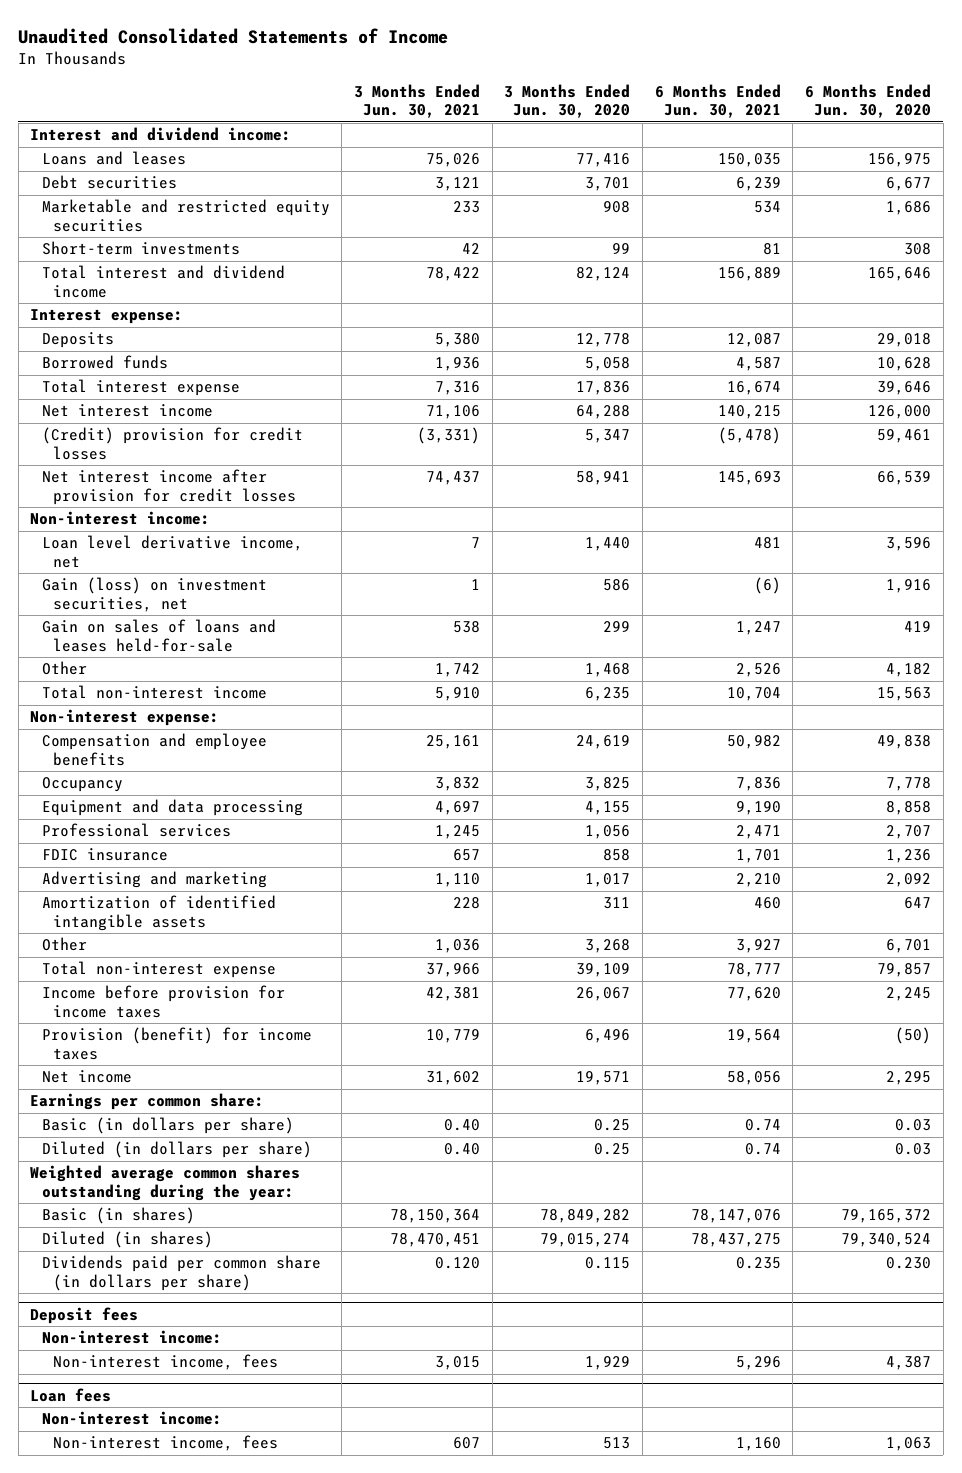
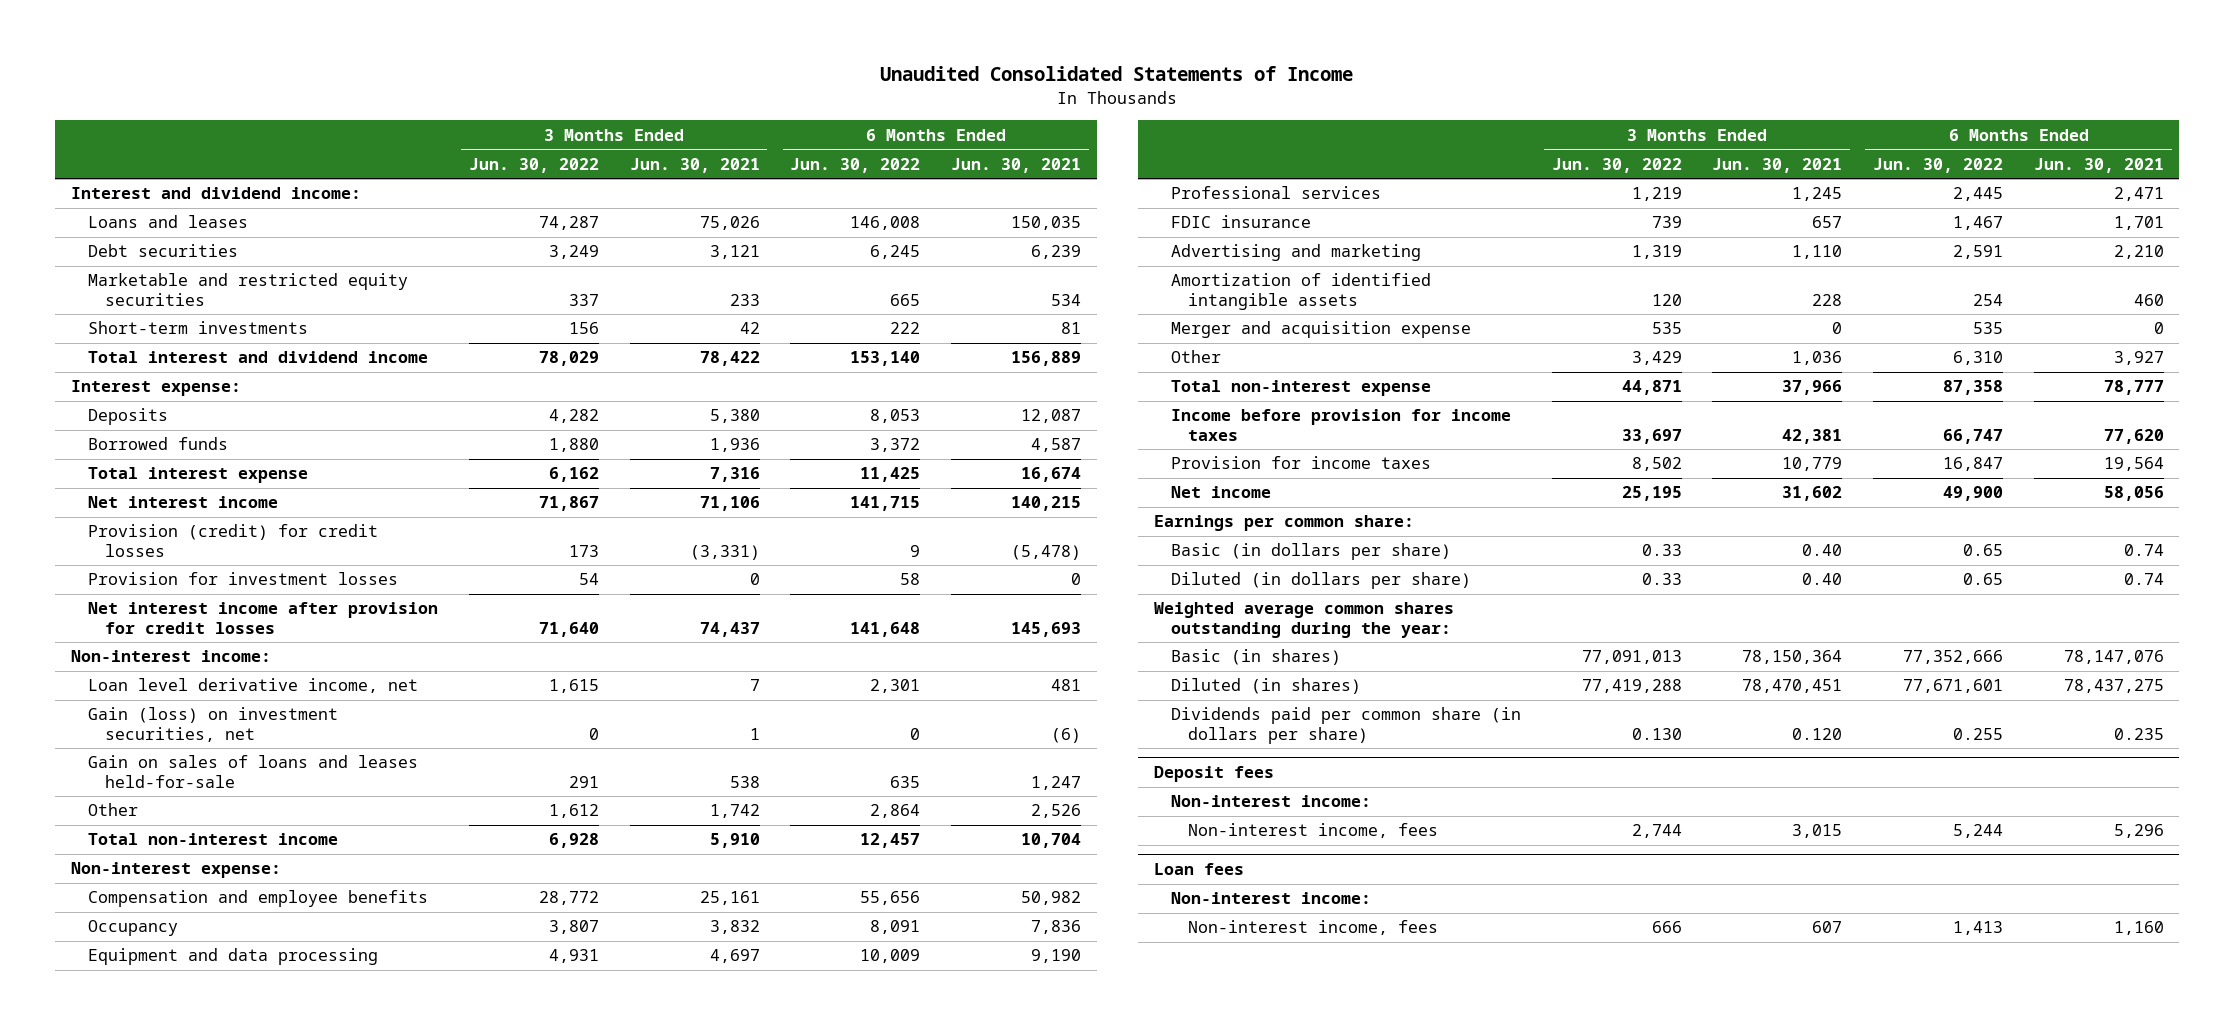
- | 3 Months Ended Jun. 30, 2021 | 3 Months Ended Jun. 30, 2020 | 6 Months Ended Jun. 30, 2021 | 6 Months Ended Jun. 30, 2020
+ | 3 Months Ended Jun. 30, 2022 | 3 Months Ended Jun. 30, 2021 | 6 Months Ended Jun. 30, 2022 | 6 Months Ended Jun. 30, 2021
- (Credit) provision for credit losses | (3,331) | 5,347 | (5,478) | 59,461
+ Provision (credit) for credit losses | 173 | (3,331) | 9 | (5,478)
+ Provision for investment losses | 54 | 0 | 58 | 0
+ Merger and acquisition expense | 535 | 0 | 535 | 0
- Provision (benefit) for income taxes | 10,779 | 6,496 | 19,564 | (50)
+ Provision for income taxes | 8,502 | 10,779 | 16,847 | 19,564

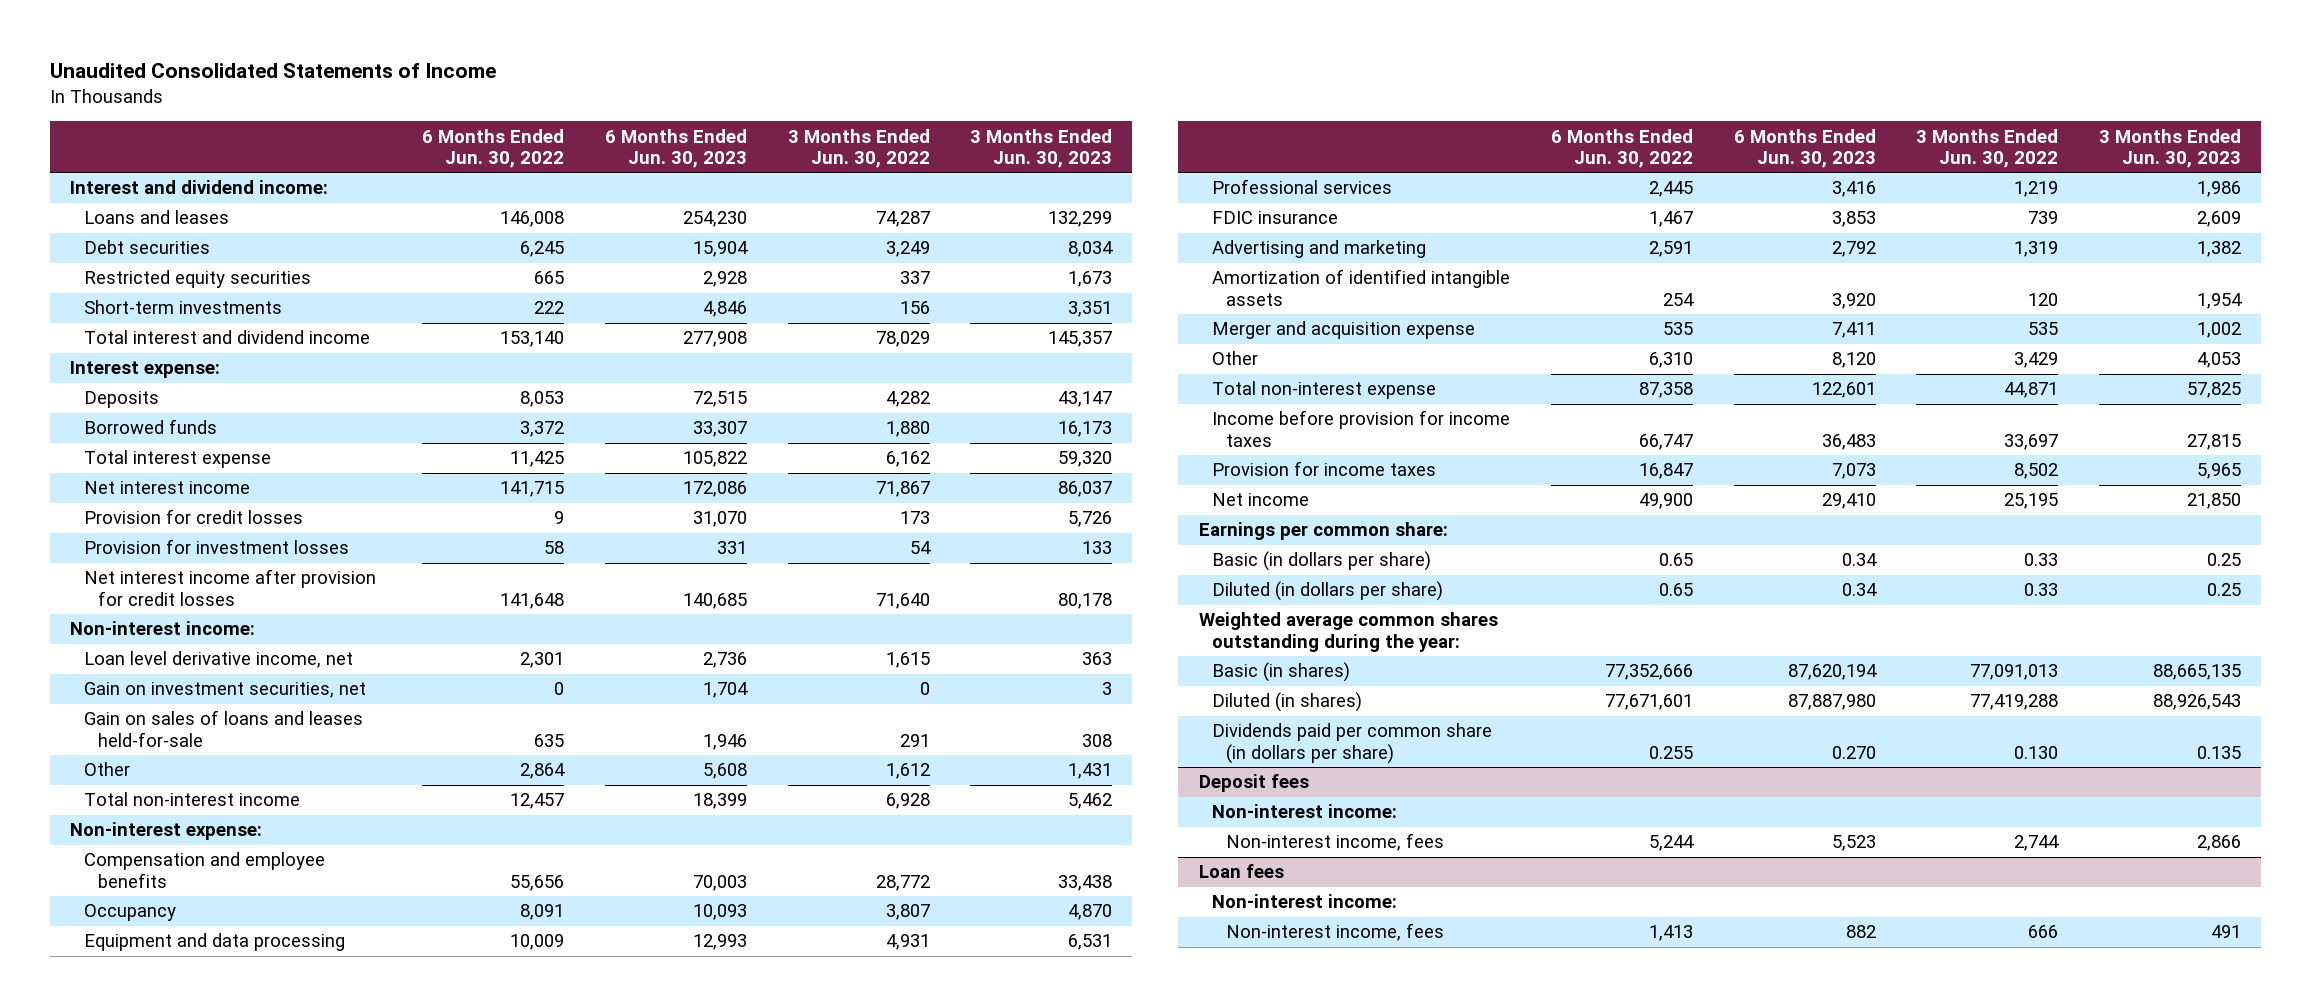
- | 3 Months Ended Jun. 30, 2022 | 3 Months Ended Jun. 30, 2021 | 6 Months Ended Jun. 30, 2022 | 6 Months Ended Jun. 30, 2021
+ | 6 Months Ended Jun. 30, 2022 | 6 Months Ended Jun. 30, 2023 | 3 Months Ended Jun. 30, 2022 | 3 Months Ended Jun. 30, 2023
- Marketable and restricted equity securities | 337 | 233 | 665 | 534
+ Restricted equity securities | 665 | 2,928 | 337 | 1,673
- Provision (credit) for credit losses | 173 | (3,331) | 9 | (5,478)
+ Provision for credit losses | 9 | 31,070 | 173 | 5,726
- Gain (loss) on investment securities, net | 0 | 1 | 0 | (6)
+ Gain on investment securities, net | 0 | 1,704 | 0 | 3

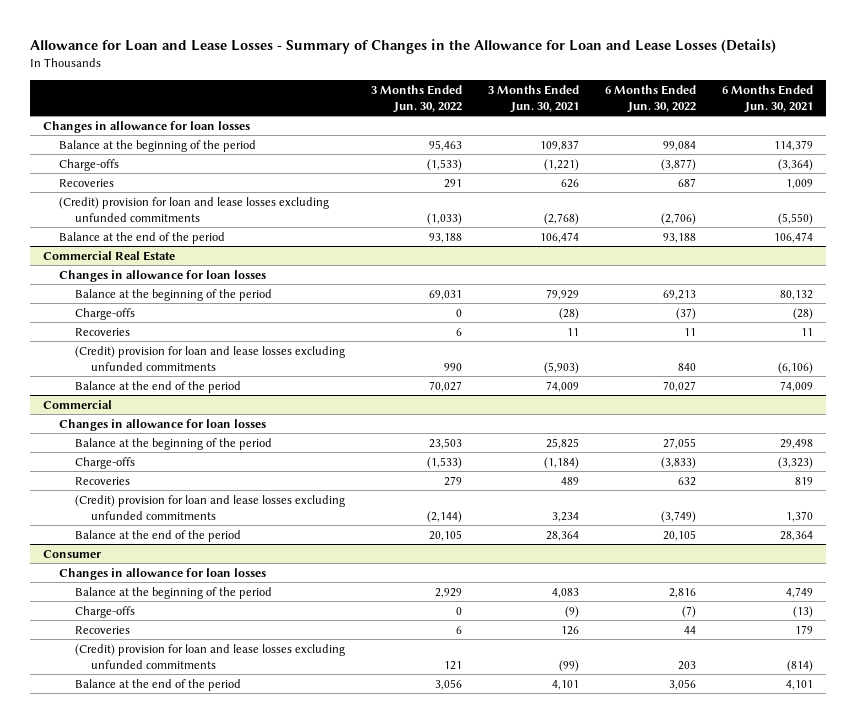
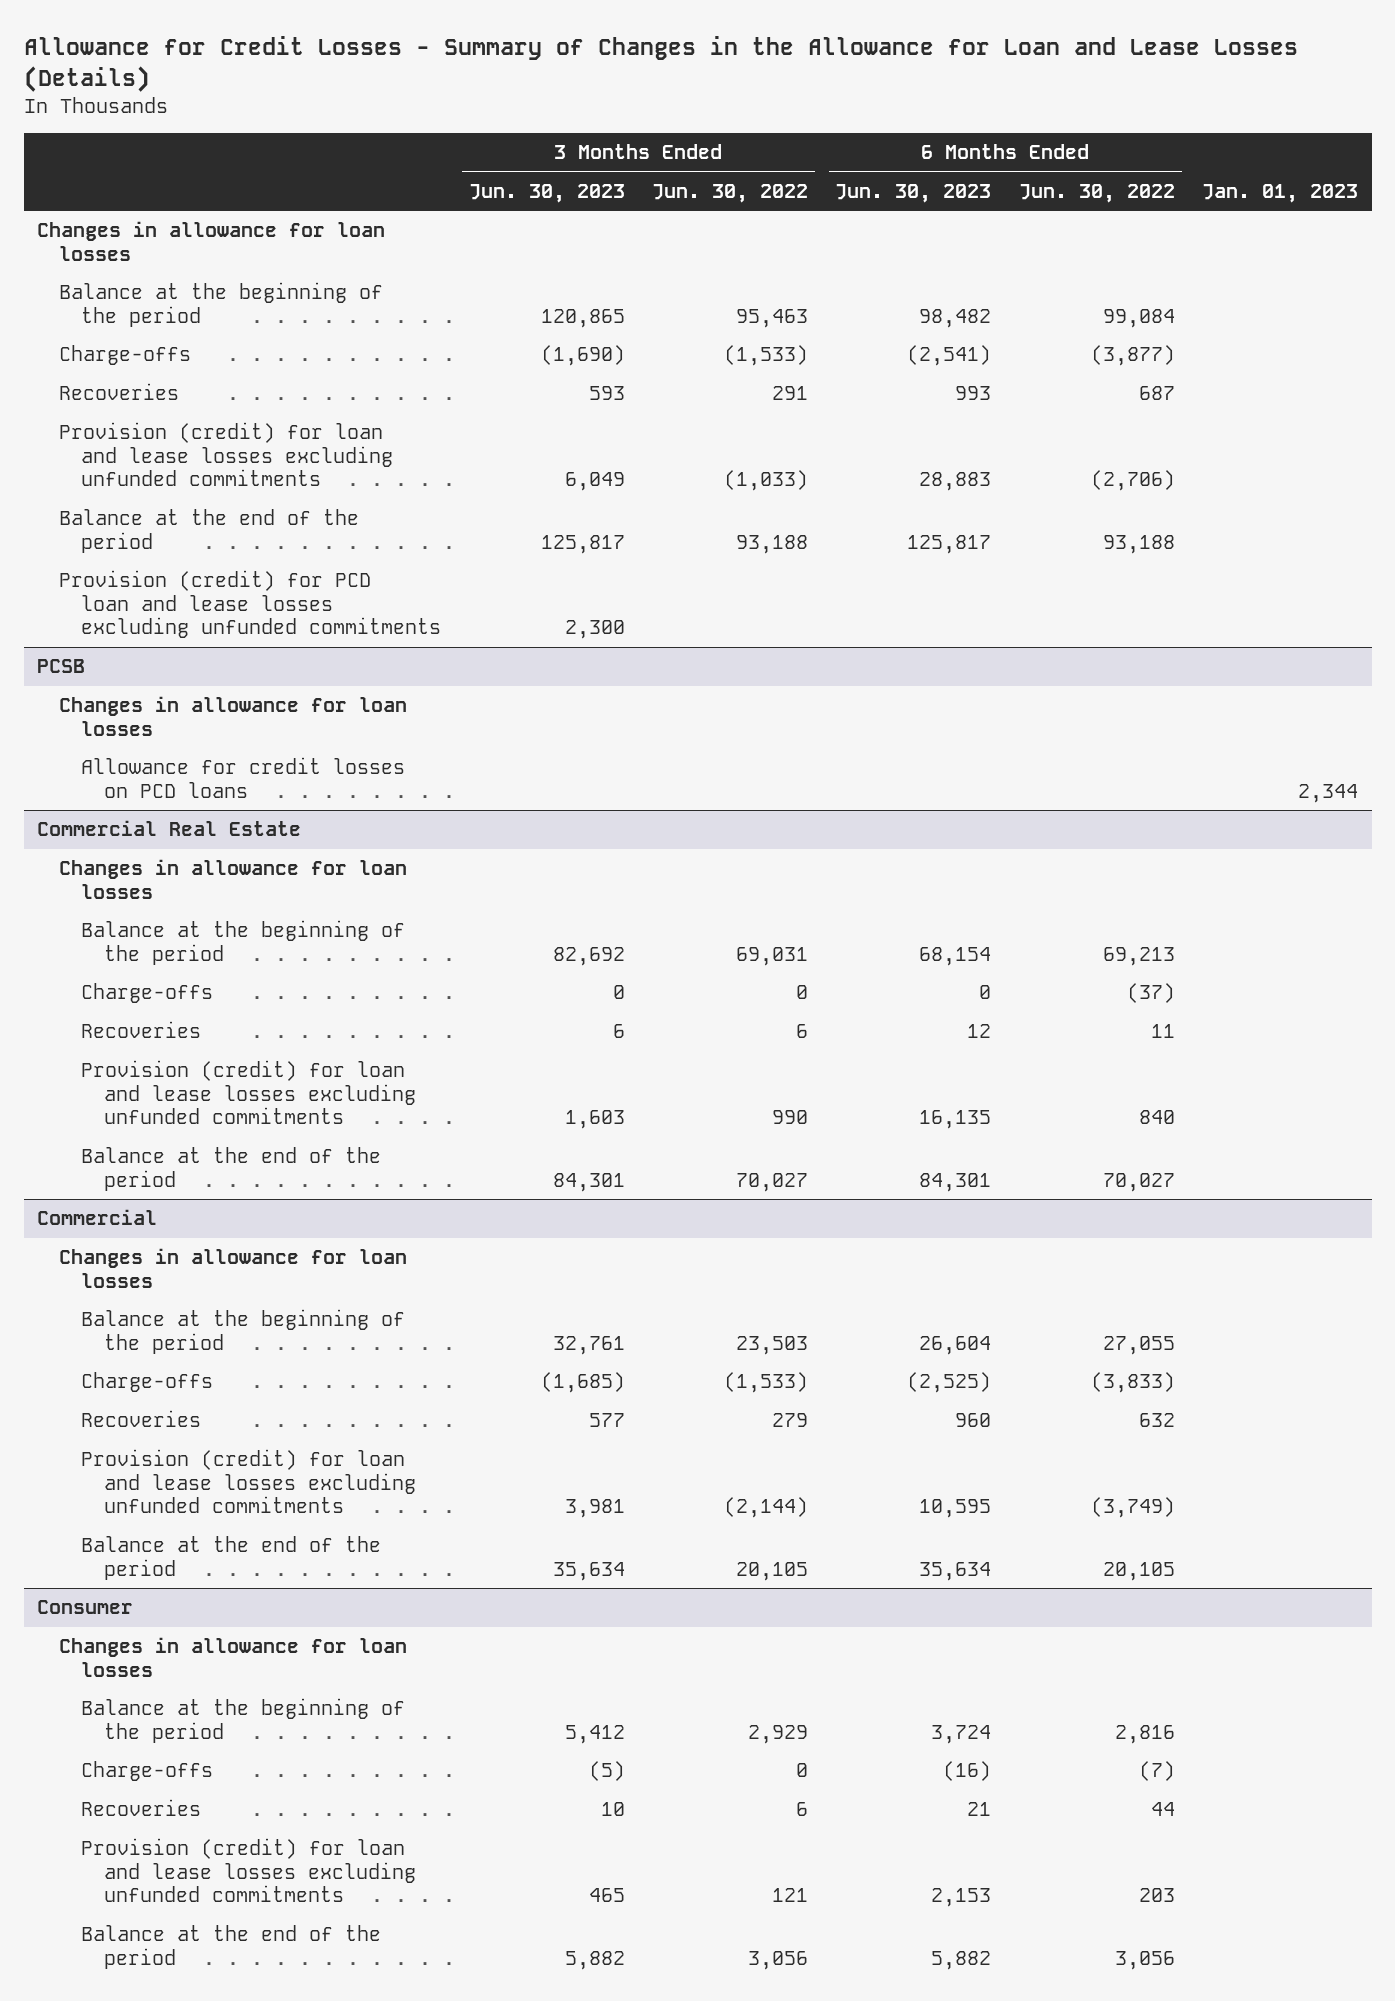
- Allowance for Loan and Lease Losses - Summary of Changes in the Allowance for Loan and Lease Losses (Details)
+ Allowance for Credit Losses - Summary of Changes in the Allowance for Loan and Lease Losses (Details)
- | 3 Months Ended Jun. 30, 2022 | 3 Months Ended Jun. 30, 2021 | 6 Months Ended Jun. 30, 2022 | 6 Months Ended Jun. 30, 2021
+ | 3 Months Ended Jun. 30, 2023 | 3 Months Ended Jun. 30, 2022 | 6 Months Ended Jun. 30, 2023 | 6 Months Ended Jun. 30, 2022 | Jan. 01, 2023
- (Credit) provision for loan and lease losses excluding unfunded commitments | (1,033) | (2,768) | (2,706) | (5,550)
+ Provision (credit) for loan and lease losses excluding unfunded commitments | 6,049 | (1,033) | 28,883 | (2,706) |
+ Provision (credit) for PCD loan and lease losses excluding unfunded commitments | 2,300 | | | |
+ PCSB
+ Changes in allowance for loan losses
+ Allowance for credit losses on PCD loans | | | | | 2,344
@ Commercial Real Estate
- (Credit) provision for loan and lease losses excluding unfunded commitments | 990 | (5,903) | 840 | (6,106)
+ Provision (credit) for loan and lease losses excluding unfunded commitments | 1,603 | 990 | 16,135 | 840 |
@ Commercial
- (Credit) provision for loan and lease losses excluding unfunded commitments | (2,144) | 3,234 | (3,749) | 1,370
+ Provision (credit) for loan and lease losses excluding unfunded commitments | 3,981 | (2,144) | 10,595 | (3,749) |
@ Consumer
- (Credit) provision for loan and lease losses excluding unfunded commitments | 121 | (99) | 203 | (814)
+ Provision (credit) for loan and lease losses excluding unfunded commitments | 465 | 121 | 2,153 | 203 |

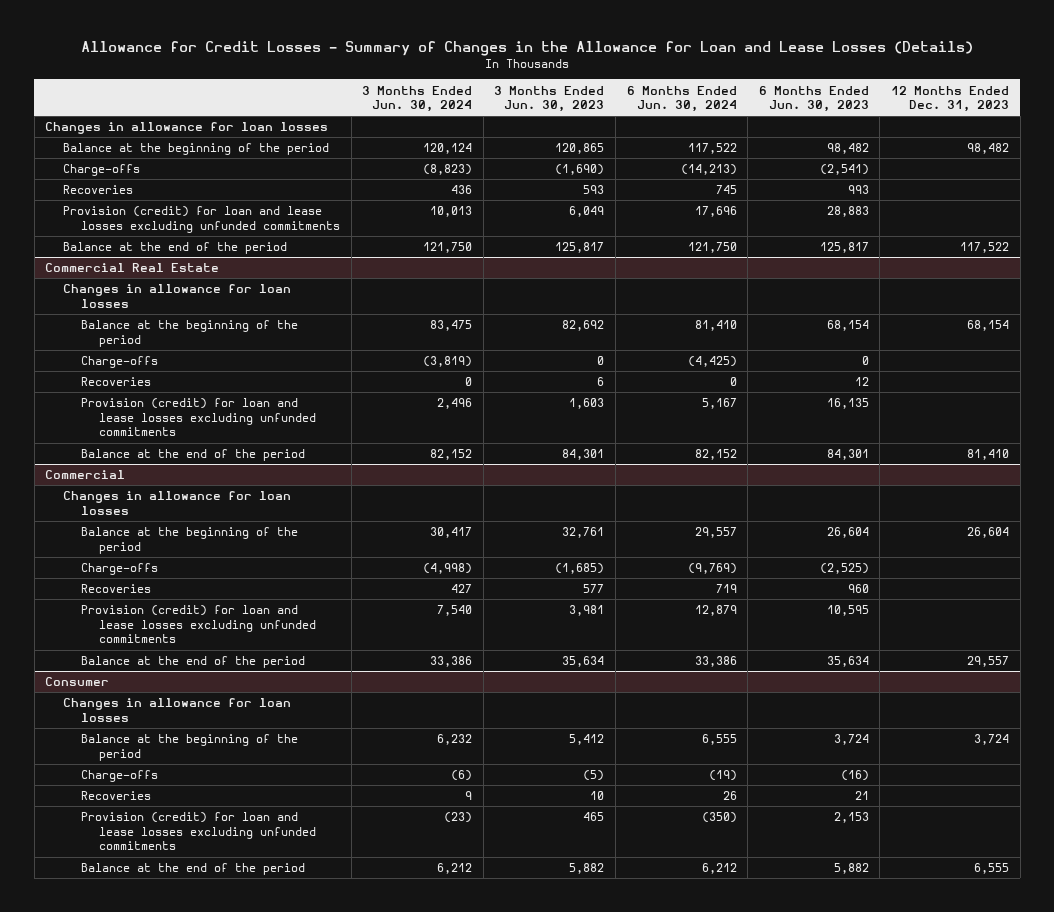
- | 3 Months Ended Jun. 30, 2023 | 3 Months Ended Jun. 30, 2022 | 6 Months Ended Jun. 30, 2023 | 6 Months Ended Jun. 30, 2022 | Jan. 01, 2023
+ | 3 Months Ended Jun. 30, 2024 | 3 Months Ended Jun. 30, 2023 | 6 Months Ended Jun. 30, 2024 | 6 Months Ended Jun. 30, 2023 | 12 Months Ended Dec. 31, 2023
- Provision (credit) for PCD loan and lease losses excluding unfunded commitments | 2,300 | | | |
- PCSB
- Changes in allowance for loan losses
- Allowance for credit losses on PCD loans | | | | | 2,344

